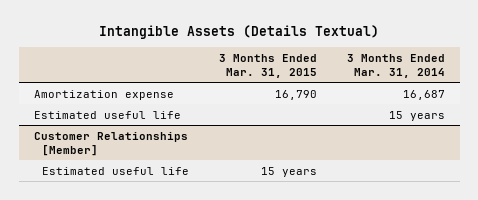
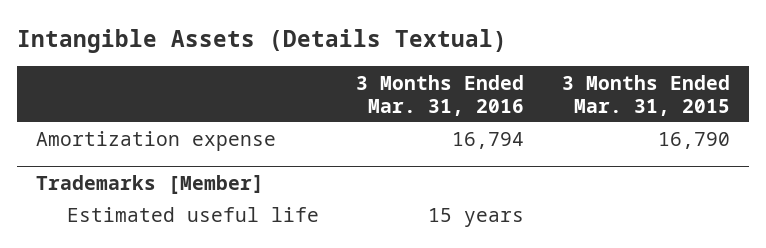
- | 3 Months Ended Mar. 31, 2015 | 3 Months Ended Mar. 31, 2014
+ | 3 Months Ended Mar. 31, 2016 | 3 Months Ended Mar. 31, 2015
- Estimated useful life | | 15 years
- Customer Relationships [Member]
- Estimated useful life | 15 years |
+ Trademarks [Member]
+ Estimated useful life | 15 years |

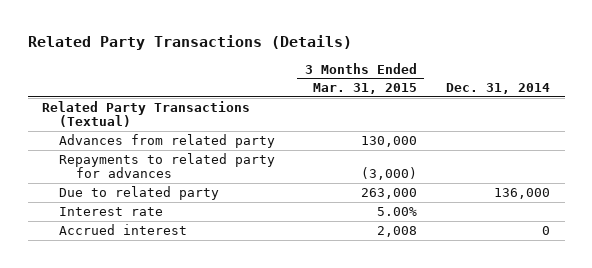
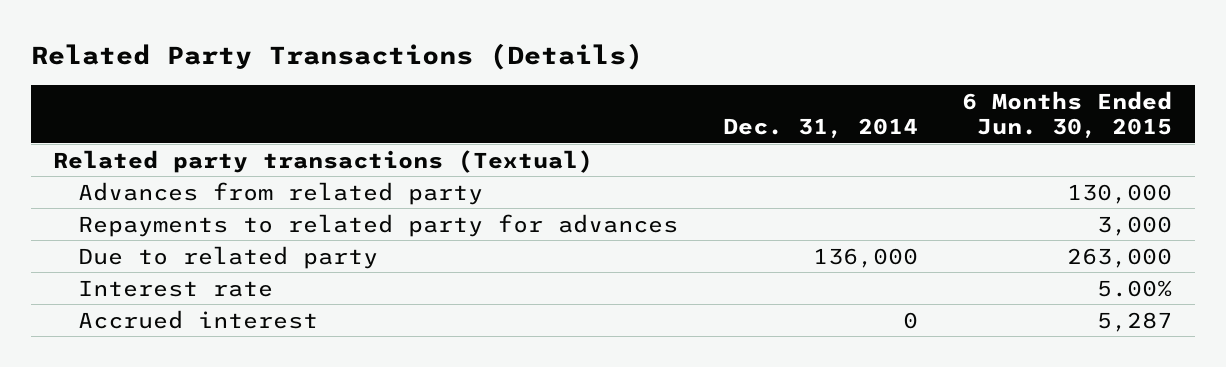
- | 3 Months Ended Mar. 31, 2015 | Dec. 31, 2014
+ | Dec. 31, 2014 | 6 Months Ended Jun. 30, 2015
- Related Party Transactions (Textual)
+ Related party transactions (Textual)

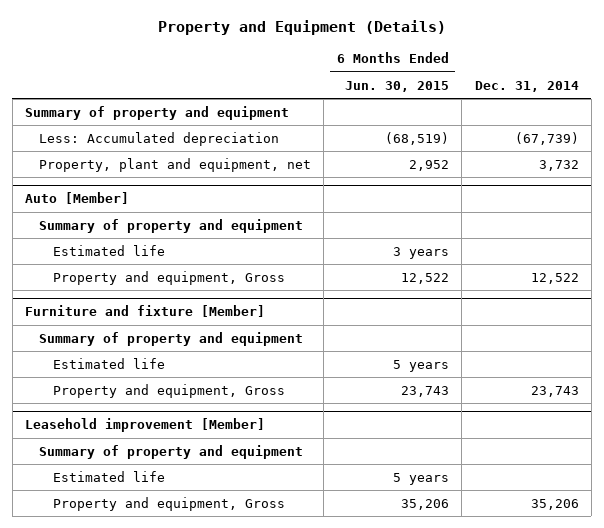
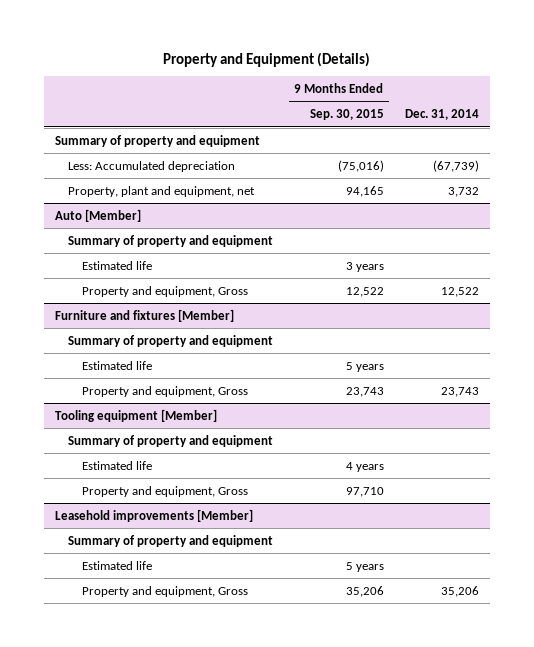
- | 6 Months Ended Jun. 30, 2015 | Dec. 31, 2014
+ | 9 Months Ended Sep. 30, 2015 | Dec. 31, 2014
- Furniture and fixture [Member]
+ Furniture and fixtures [Member]
- Leasehold improvement [Member]
+ Tooling equipment [Member]
+ Summary of property and equipment
+ Estimated life | 4 years |
+ Property and equipment, Gross | 97,710 |
+ Leasehold improvements [Member]

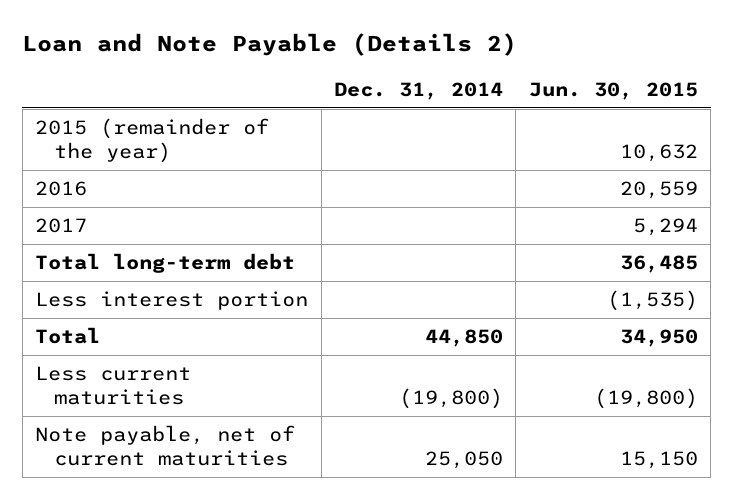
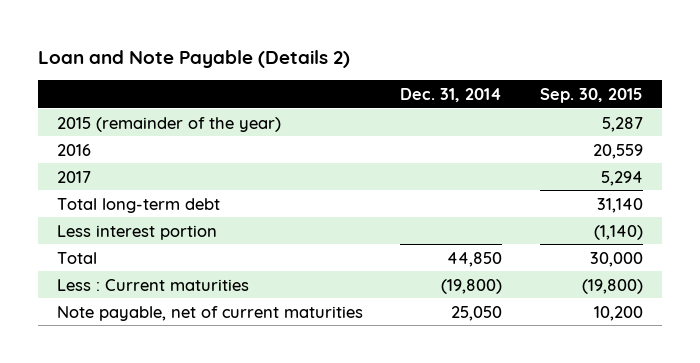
- | Dec. 31, 2014 | Jun. 30, 2015
+ | Dec. 31, 2014 | Sep. 30, 2015
- Less current maturities | (19,800) | (19,800)
+ Less : Current maturities | (19,800) | (19,800)

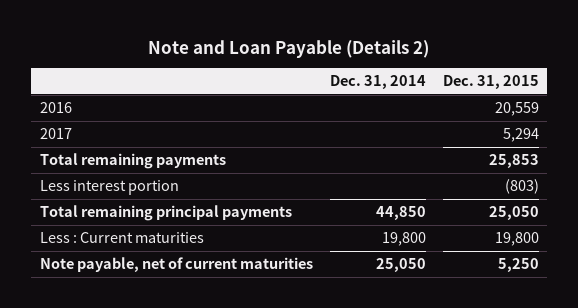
- Loan and Note Payable (Details 2)
+ Note and Loan Payable (Details 2)
- | Dec. 31, 2014 | Sep. 30, 2015
+ | Dec. 31, 2014 | Dec. 31, 2015
- 2015 (remainder of the year) | | 5,287
- Total long-term debt | | 31,140
+ Total remaining payments | | 25,853
- Total | 44,850 | 30,000
- Less : Current maturities | (19,800) | (19,800)
+ Total remaining principal payments | 44,850 | 25,050
+ Less : Current maturities | 19,800 | 19,800

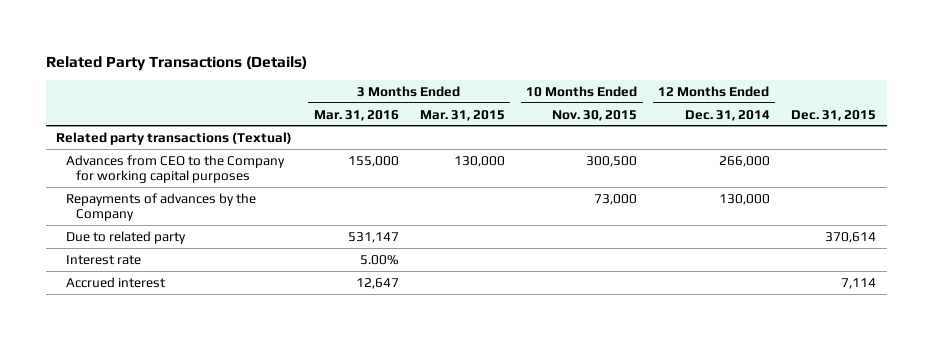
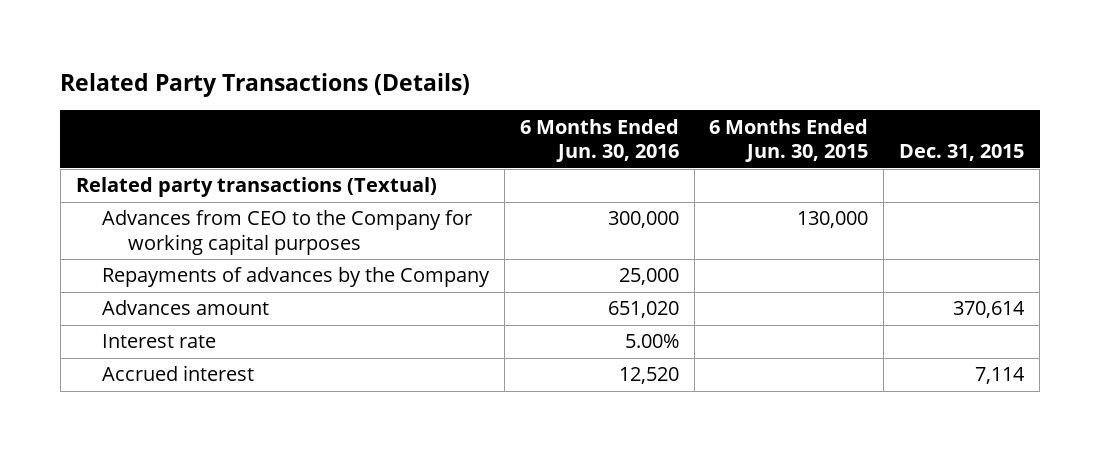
- | 3 Months Ended Mar. 31, 2016 | 3 Months Ended Mar. 31, 2015 | 10 Months Ended Nov. 30, 2015 | 12 Months Ended Dec. 31, 2014 | Dec. 31, 2015
+ | 6 Months Ended Jun. 30, 2016 | 6 Months Ended Jun. 30, 2015 | Dec. 31, 2015
- Due to related party | 531,147 | | | | 370,614
+ Advances amount | 651,020 | | 370,614

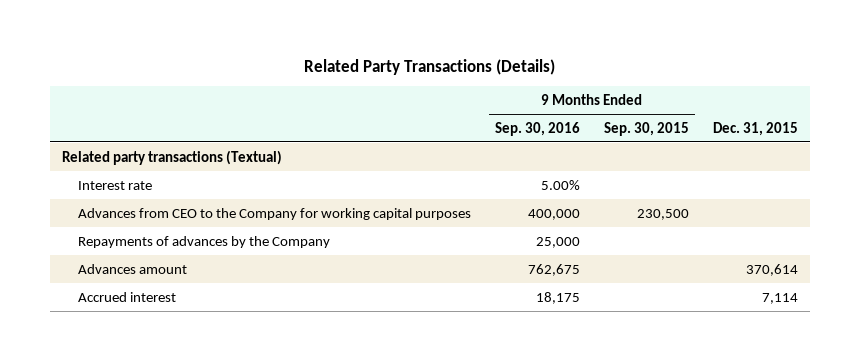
- | 6 Months Ended Jun. 30, 2016 | 6 Months Ended Jun. 30, 2015 | Dec. 31, 2015
+ | 9 Months Ended Sep. 30, 2016 | 9 Months Ended Sep. 30, 2015 | Dec. 31, 2015
moved up: Interest rate | 5.00% | |

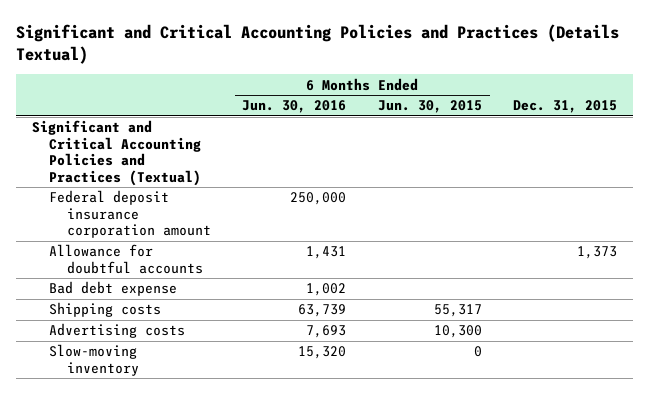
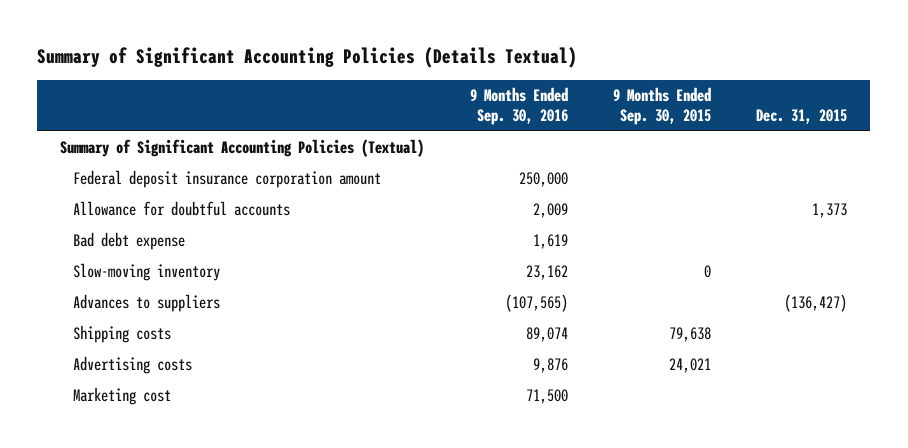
- Significant and Critical Accounting Policies and Practices (Details Textual)
+ Summary of Significant Accounting Policies (Details Textual)
- | 6 Months Ended Jun. 30, 2016 | 6 Months Ended Jun. 30, 2015 | Dec. 31, 2015
+ | 9 Months Ended Sep. 30, 2016 | 9 Months Ended Sep. 30, 2015 | Dec. 31, 2015
- Significant and Critical Accounting Policies and Practices (Textual)
+ Summary of Significant Accounting Policies (Textual)
moved up: Slow-moving inventory | 23,162 | 0 |
+ Advances to suppliers | (107,565) | | (136,427)
+ Marketing cost | 71,500 | |

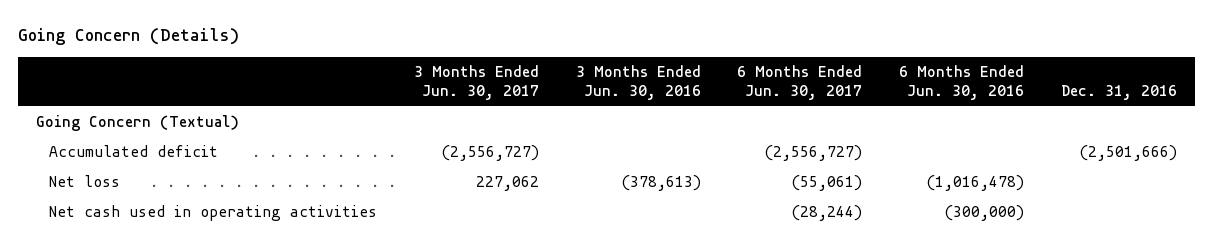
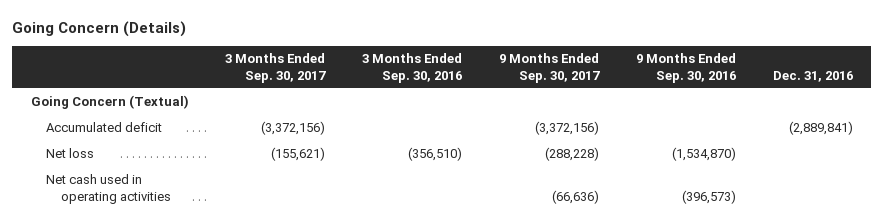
- | 3 Months Ended Jun. 30, 2017 | 3 Months Ended Jun. 30, 2016 | 6 Months Ended Jun. 30, 2017 | 6 Months Ended Jun. 30, 2016 | Dec. 31, 2016
+ | 3 Months Ended Sep. 30, 2017 | 3 Months Ended Sep. 30, 2016 | 9 Months Ended Sep. 30, 2017 | 9 Months Ended Sep. 30, 2016 | Dec. 31, 2016
- Accumulated deficit | (2,556,727) | | (2,556,727) | | (2,501,666)
+ Accumulated deficit | (3,372,156) | | (3,372,156) | | (2,889,841)

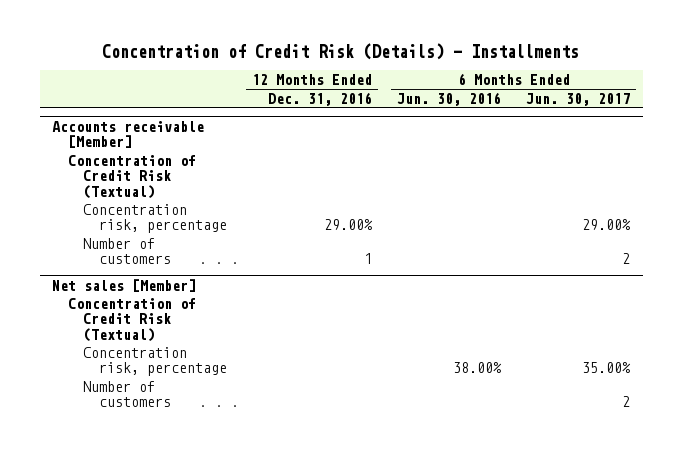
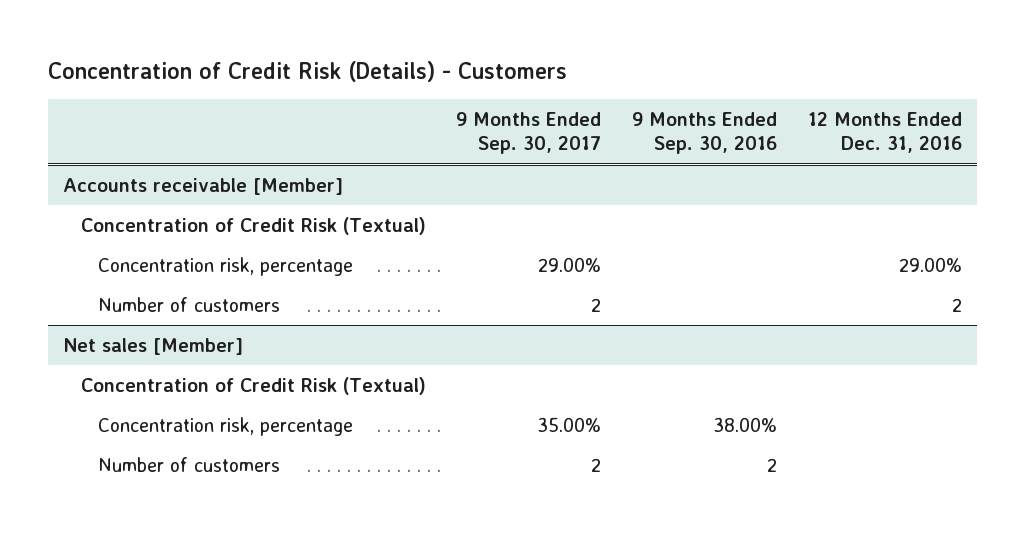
- Concentration of Credit Risk (Details) - Installments
+ Concentration of Credit Risk (Details) - Customers
- | 12 Months Ended Dec. 31, 2016 | 6 Months Ended Jun. 30, 2016 | 6 Months Ended Jun. 30, 2017
+ | 9 Months Ended Sep. 30, 2017 | 9 Months Ended Sep. 30, 2016 | 12 Months Ended Dec. 31, 2016
@ Accounts receivable [Member]
- Number of customers | 1 | | 2
+ Number of customers | 2 | | 2

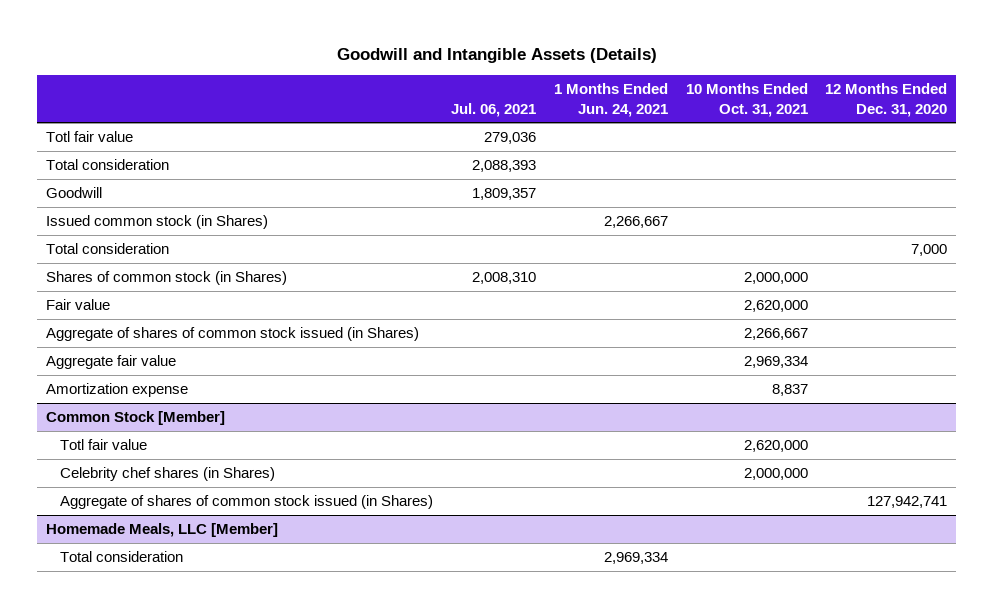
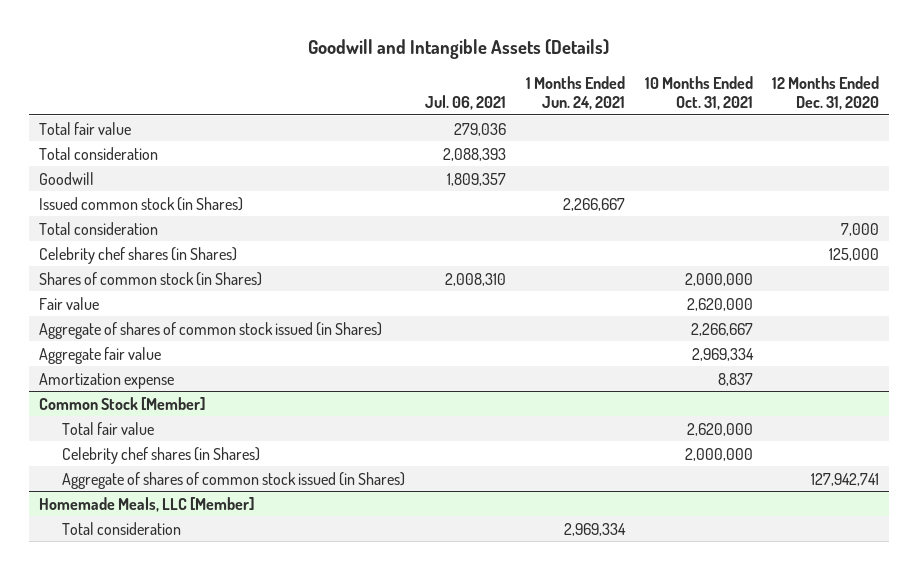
- Totl fair value | 279,036 | | |
+ Total fair value | 279,036 | | |
+ Celebrity chef shares (in Shares) | | | | 125,000
@ Common Stock [Member]
- Totl fair value | | | 2,620,000 |
+ Total fair value | | | 2,620,000 |

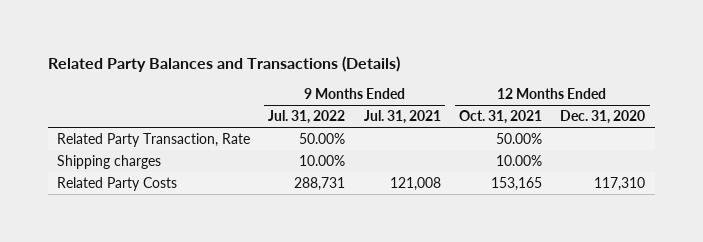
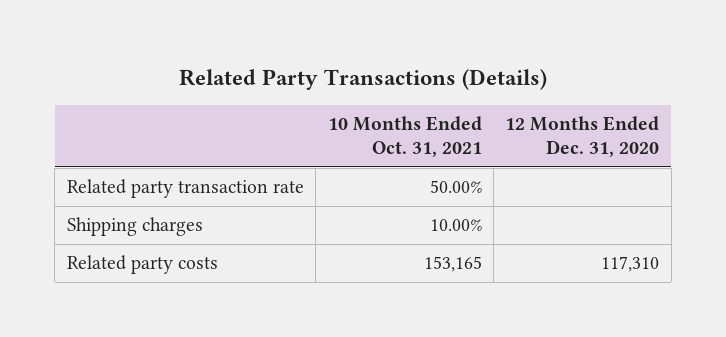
- Related Party Balances and Transactions (Details)
+ Related Party Transactions (Details)
- | 9 Months Ended Jul. 31, 2022 | 9 Months Ended Jul. 31, 2021 | 12 Months Ended Oct. 31, 2021 | 12 Months Ended Dec. 31, 2020
+ | 10 Months Ended Oct. 31, 2021 | 12 Months Ended Dec. 31, 2020
- Related Party Transaction, Rate | 50.00% | | 50.00% |
+ Related party transaction rate | 50.00% |
- Related Party Costs | 288,731 | 121,008 | 153,165 | 117,310
+ Related party costs | 153,165 | 117,310

